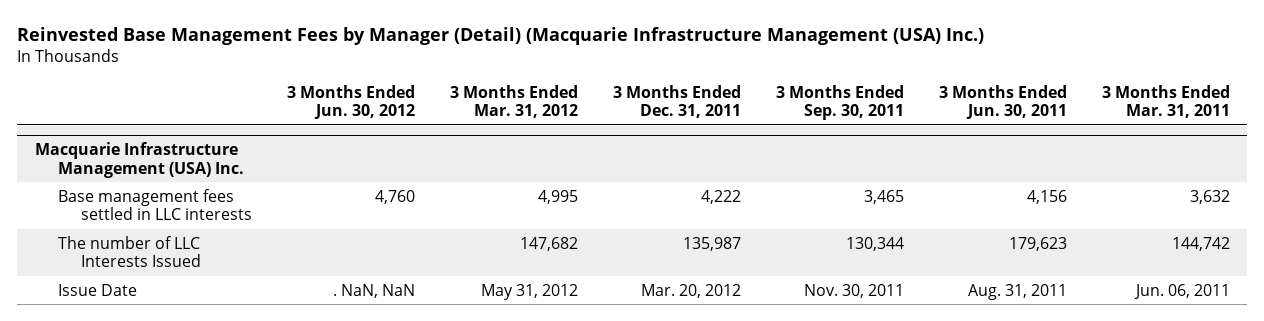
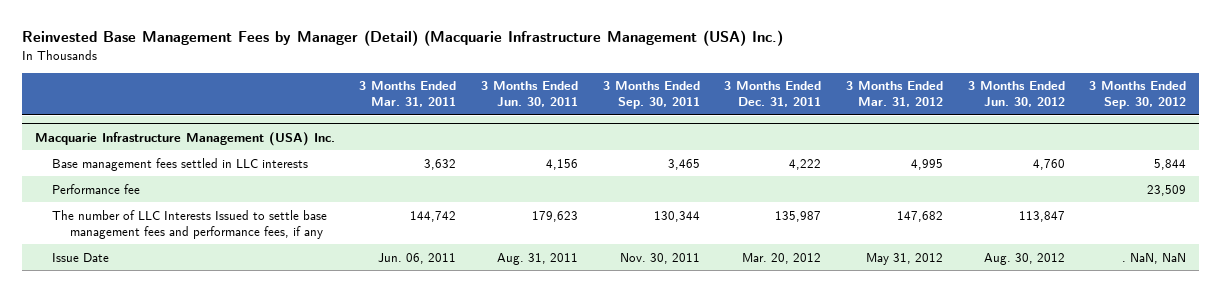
- | 3 Months Ended Jun. 30, 2012 | 3 Months Ended Mar. 31, 2012 | 3 Months Ended Dec. 31, 2011 | 3 Months Ended Sep. 30, 2011 | 3 Months Ended Jun. 30, 2011 | 3 Months Ended Mar. 31, 2011
+ | 3 Months Ended Mar. 31, 2011 | 3 Months Ended Jun. 30, 2011 | 3 Months Ended Sep. 30, 2011 | 3 Months Ended Dec. 31, 2011 | 3 Months Ended Mar. 31, 2012 | 3 Months Ended Jun. 30, 2012 | 3 Months Ended Sep. 30, 2012
@ Macquarie Infrastructure Management (USA) Inc.
- The number of LLC Interests Issued | | 147,682 | 135,987 | 130,344 | 179,623 | 144,742
- Issue Date | . NaN, NaN | May 31, 2012 | Mar. 20, 2012 | Nov. 30, 2011 | Aug. 31, 2011 | Jun. 06, 2011
+ Performance fee | | | | | | | 23,509
+ The number of LLC Interests Issued to settle base management fees and performance fees, if any | 144,742 | 179,623 | 130,344 | 135,987 | 147,682 | 113,847 |
+ Issue Date | Jun. 06, 2011 | Aug. 31, 2011 | Nov. 30, 2011 | Mar. 20, 2012 | May 31, 2012 | Aug. 30, 2012 | . NaN, NaN

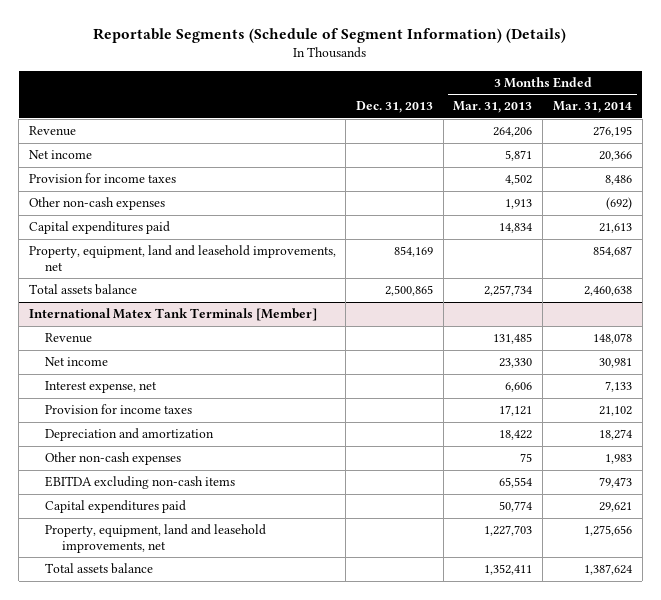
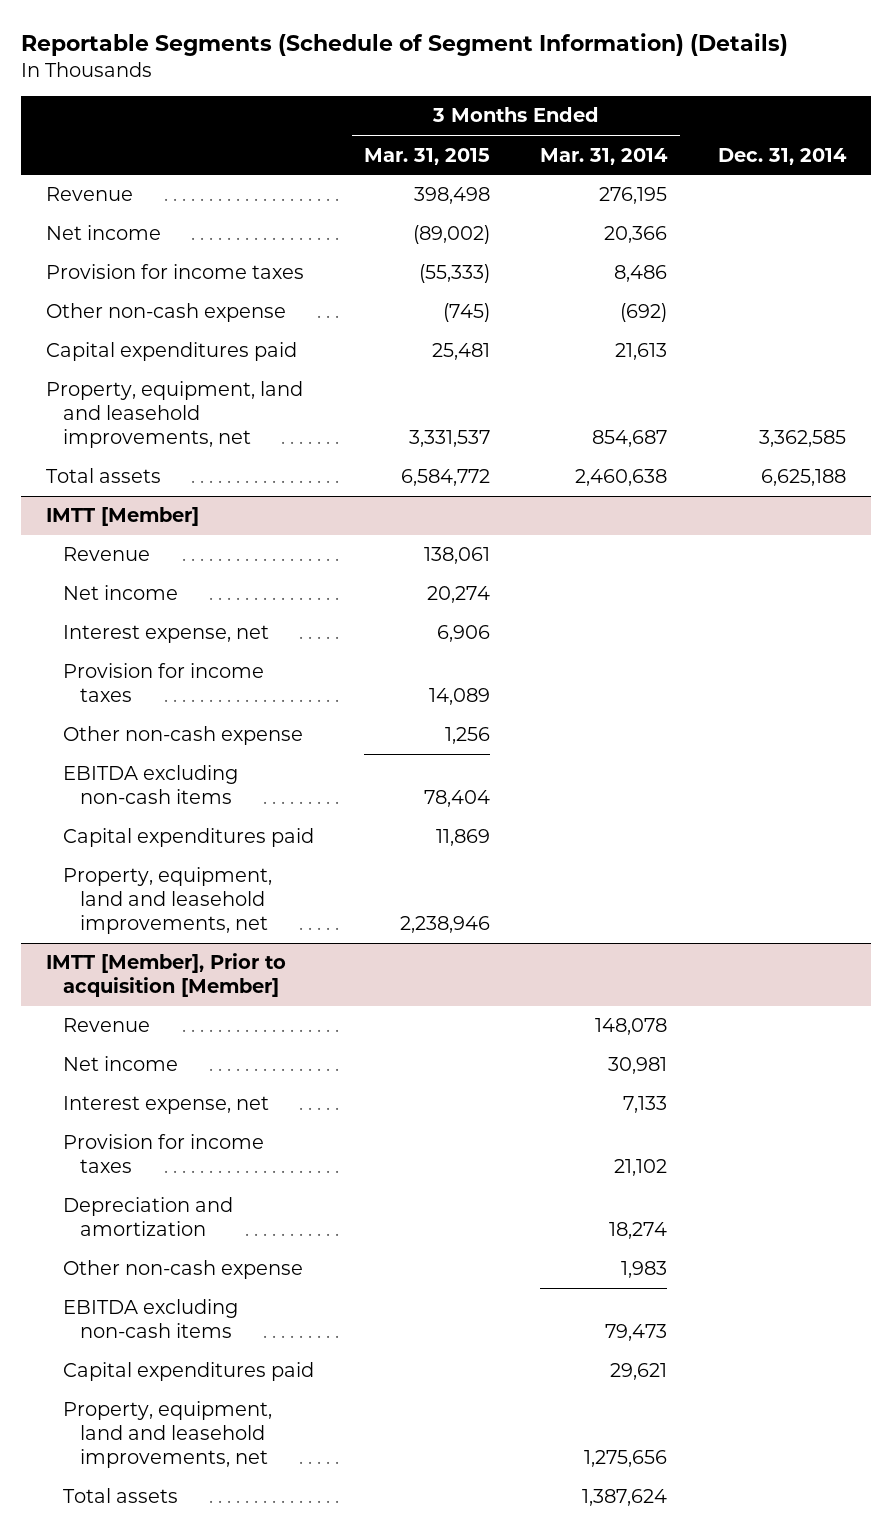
- | Dec. 31, 2013 | 3 Months Ended Mar. 31, 2013 | 3 Months Ended Mar. 31, 2014
+ | 3 Months Ended Mar. 31, 2015 | 3 Months Ended Mar. 31, 2014 | Dec. 31, 2014
- Other non-cash expenses | | 1,913 | (692)
+ Other non-cash expense | (745) | (692) |
- Total assets balance | 2,500,865 | 2,257,734 | 2,460,638
- International Matex Tank Terminals [Member]
+ Total assets | 6,584,772 | 2,460,638 | 6,625,188
+ IMTT [Member]
+ Revenue | 138,061 | |
+ Net income | 20,274 | |
+ Interest expense, net | 6,906 | |
+ Provision for income taxes | 14,089 | |
+ Other non-cash expense | 1,256 | |
+ EBITDA excluding non-cash items | 78,404 | |
+ Capital expenditures paid | 11,869 | |
+ Property, equipment, land and leasehold improvements, net | 2,238,946 | |
+ IMTT [Member], Prior to acquisition [Member]
- Other non-cash expenses | | 75 | 1,983
+ Other non-cash expense | | 1,983 |
- Total assets balance | | 1,352,411 | 1,387,624
+ Total assets | | 1,387,624 |

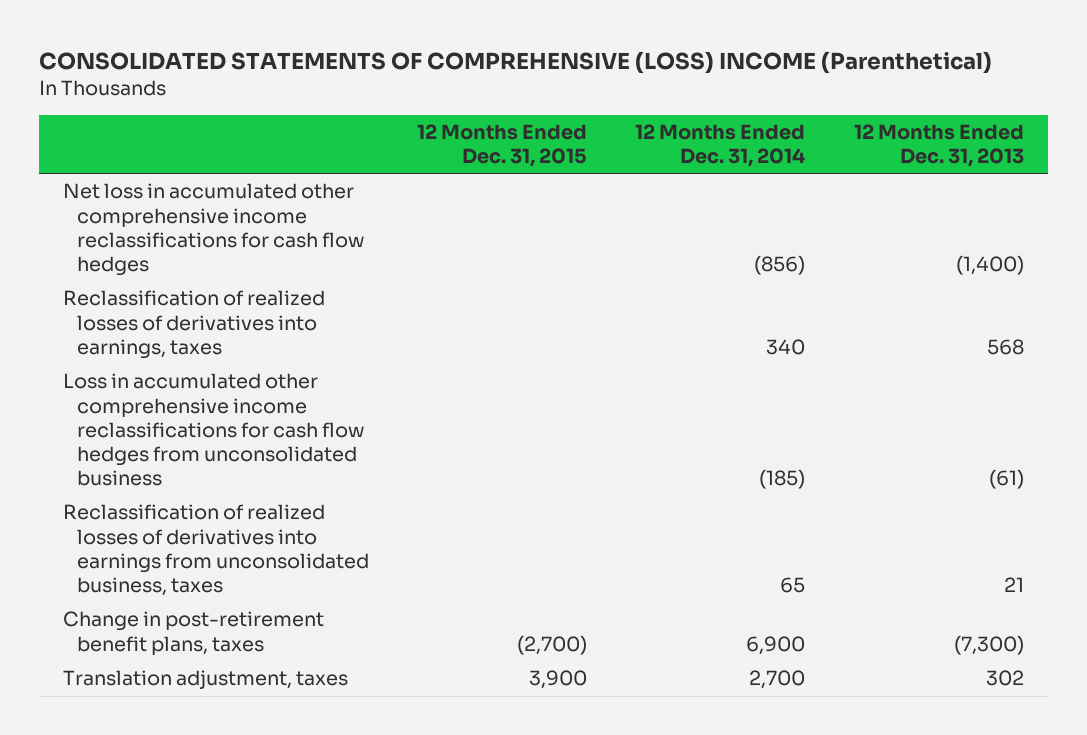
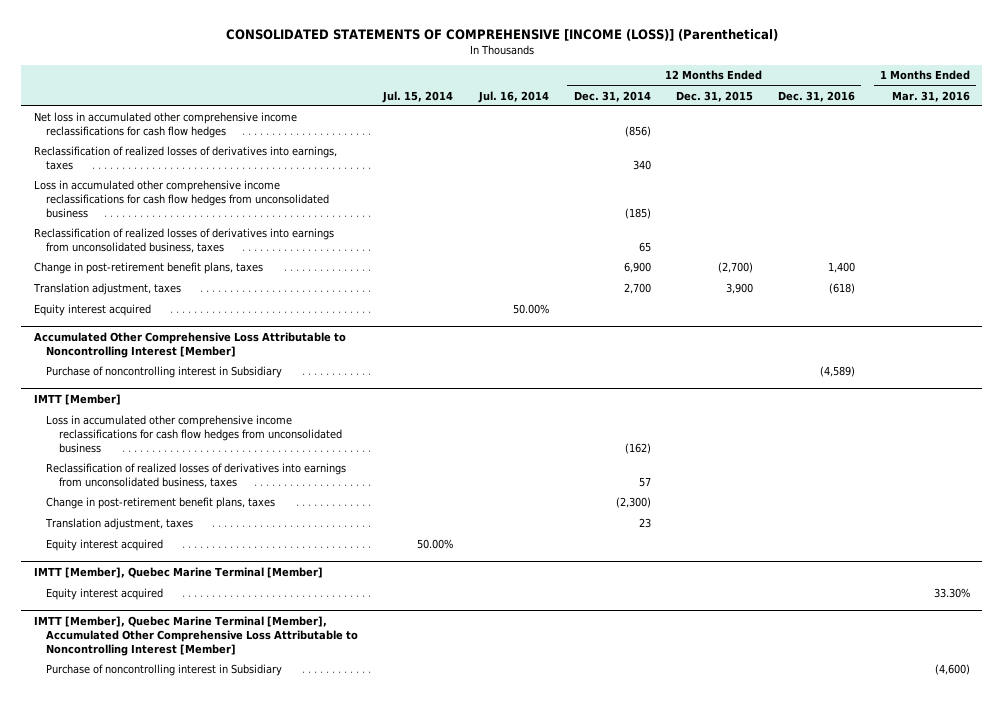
- CONSOLIDATED STATEMENTS OF COMPREHENSIVE (LOSS) INCOME (Parenthetical)
+ CONSOLIDATED STATEMENTS OF COMPREHENSIVE [INCOME (LOSS)] (Parenthetical)
- | 12 Months Ended Dec. 31, 2015 | 12 Months Ended Dec. 31, 2014 | 12 Months Ended Dec. 31, 2013
+ | Jul. 15, 2014 | Jul. 16, 2014 | 12 Months Ended Dec. 31, 2014 | 12 Months Ended Dec. 31, 2015 | 12 Months Ended Dec. 31, 2016 | 1 Months Ended Mar. 31, 2016
+ Equity interest acquired | | 50.00% | | | |
+ Accumulated Other Comprehensive Loss Attributable to Noncontrolling Interest [Member]
+ Purchase of noncontrolling interest in Subsidiary | | | | | (4,589) |
+ IMTT [Member]
+ Loss in accumulated other comprehensive income reclassifications for cash flow hedges from unconsolidated business | | | (162) | | |
+ Reclassification of realized losses of derivatives into earnings from unconsolidated business, taxes | | | 57 | | |
+ Change in post-retirement benefit plans, taxes | | | (2,300) | | |
+ Translation adjustment, taxes | | | 23 | | |
+ Equity interest acquired | 50.00% | | | | |
+ IMTT [Member], Quebec Marine Terminal [Member]
+ Equity interest acquired | | | | | | 33.30%
+ IMTT [Member], Quebec Marine Terminal [Member], Accumulated Other Comprehensive Loss Attributable to Noncontrolling Interest [Member]
+ Purchase of noncontrolling interest in Subsidiary | | | | | | (4,600)

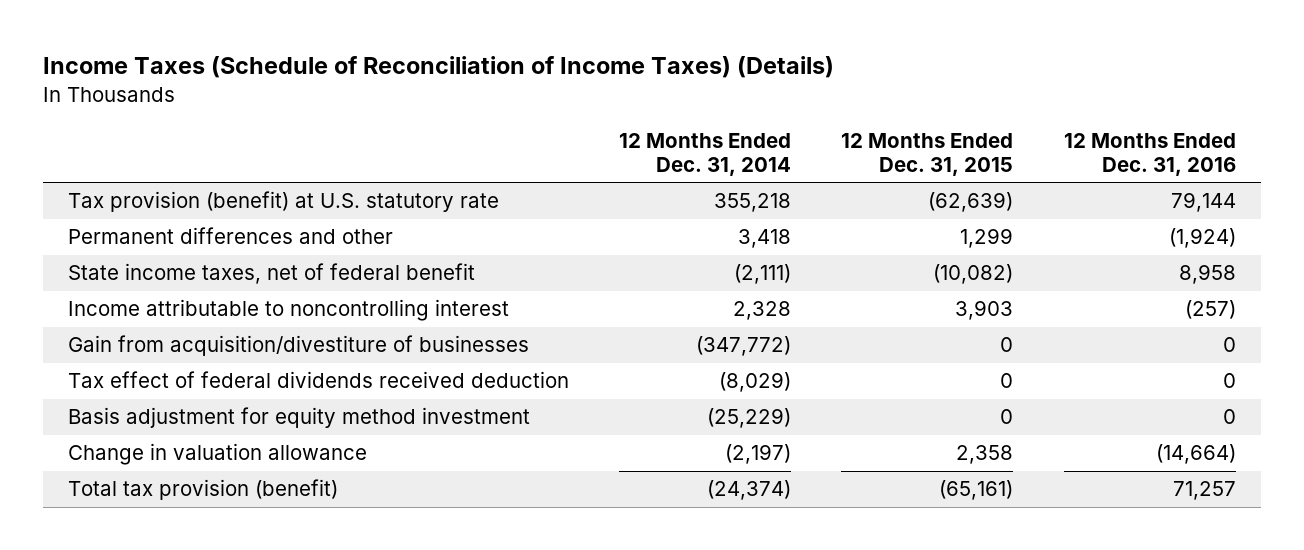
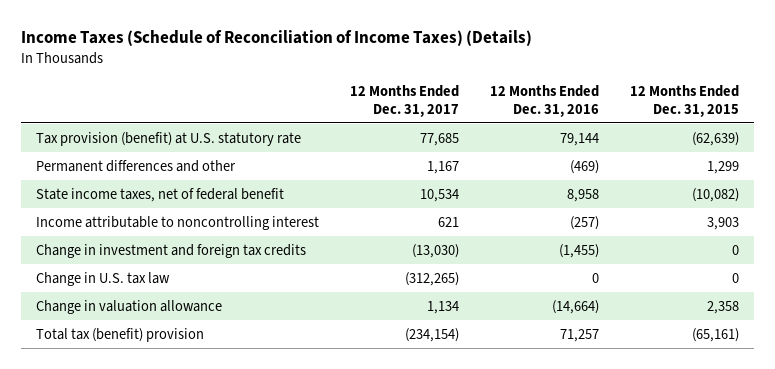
- | 12 Months Ended Dec. 31, 2014 | 12 Months Ended Dec. 31, 2015 | 12 Months Ended Dec. 31, 2016
+ | 12 Months Ended Dec. 31, 2017 | 12 Months Ended Dec. 31, 2016 | 12 Months Ended Dec. 31, 2015
- Permanent differences and other | 3,418 | 1,299 | (1,924)
+ Permanent differences and other | 1,167 | (469) | 1,299
- Gain from acquisition/divestiture of businesses | (347,772) | 0 | 0
- Tax effect of federal dividends received deduction | (8,029) | 0 | 0
- Basis adjustment for equity method investment | (25,229) | 0 | 0
+ Change in investment and foreign tax credits | (13,030) | (1,455) | 0
+ Change in U.S. tax law | (312,265) | 0 | 0
- Total tax provision (benefit) | (24,374) | (65,161) | 71,257
+ Total tax (benefit) provision | (234,154) | 71,257 | (65,161)

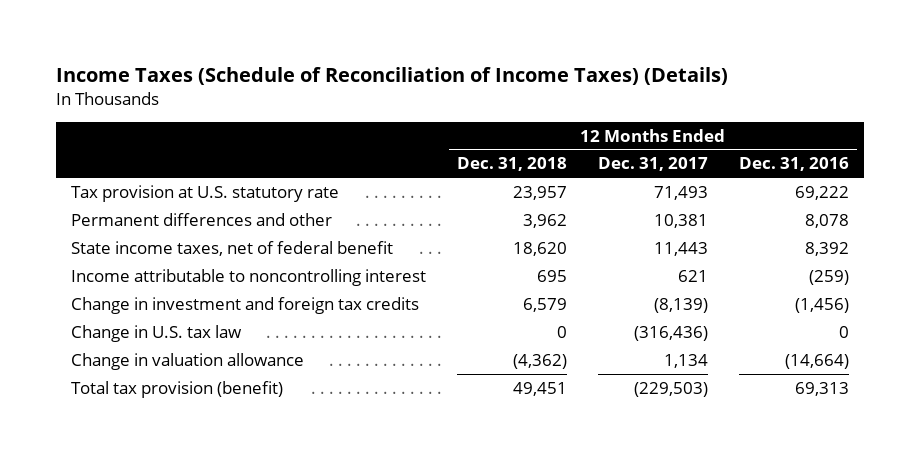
- | 12 Months Ended Dec. 31, 2017 | 12 Months Ended Dec. 31, 2016 | 12 Months Ended Dec. 31, 2015
+ | 12 Months Ended Dec. 31, 2018 | 12 Months Ended Dec. 31, 2017 | 12 Months Ended Dec. 31, 2016
- Tax provision (benefit) at U.S. statutory rate | 77,685 | 79,144 | (62,639)
- Permanent differences and other | 1,167 | (469) | 1,299
- State income taxes, net of federal benefit | 10,534 | 8,958 | (10,082)
- Income attributable to noncontrolling interest | 621 | (257) | 3,903
- Change in investment and foreign tax credits | (13,030) | (1,455) | 0
- Change in U.S. tax law | (312,265) | 0 | 0
+ Tax provision at U.S. statutory rate | 23,957 | 71,493 | 69,222
+ Permanent differences and other | 3,962 | 10,381 | 8,078
+ State income taxes, net of federal benefit | 18,620 | 11,443 | 8,392
+ Income attributable to noncontrolling interest | 695 | 621 | (259)
+ Change in investment and foreign tax credits | 6,579 | (8,139) | (1,456)
+ Change in U.S. tax law | 0 | (316,436) | 0
- Total tax (benefit) provision | (234,154) | 71,257 | (65,161)
+ Total tax provision (benefit) | 49,451 | (229,503) | 69,313

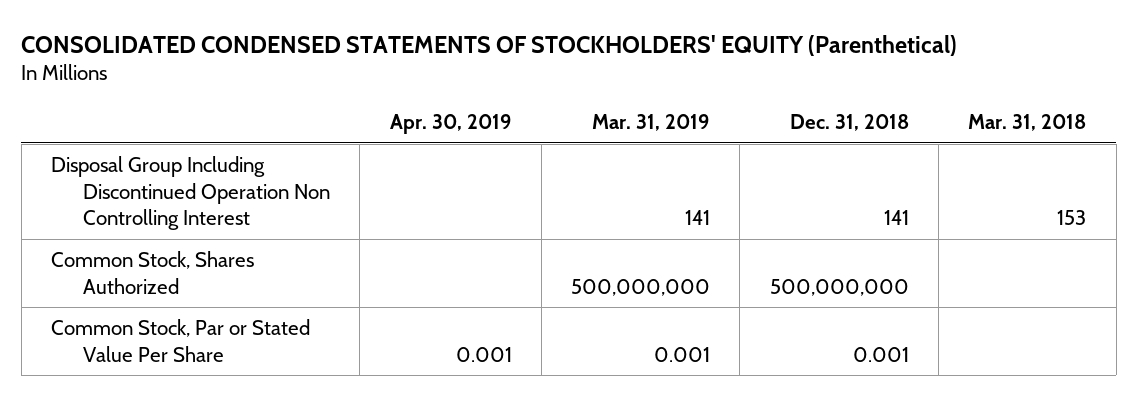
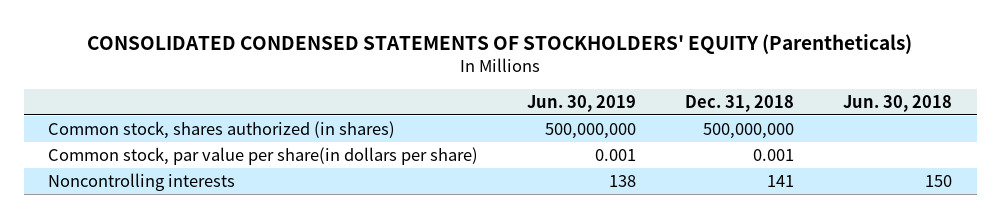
- CONSOLIDATED CONDENSED STATEMENTS OF STOCKHOLDERS' EQUITY (Parenthetical)
+ CONSOLIDATED CONDENSED STATEMENTS OF STOCKHOLDERS' EQUITY (Parentheticals)
- | Apr. 30, 2019 | Mar. 31, 2019 | Dec. 31, 2018 | Mar. 31, 2018
+ | Jun. 30, 2019 | Dec. 31, 2018 | Jun. 30, 2018
- Disposal Group Including Discontinued Operation Non Controlling Interest | | 141 | 141 | 153
- Common Stock, Shares Authorized | | 500,000,000 | 500,000,000 |
- Common Stock, Par or Stated Value Per Share | 0.001 | 0.001 | 0.001 |
+ Common stock, shares authorized (in shares) | 500,000,000 | 500,000,000 |
+ Common stock, par value per share(in dollars per share) | 0.001 | 0.001 |
+ Noncontrolling interests | 138 | 141 | 150

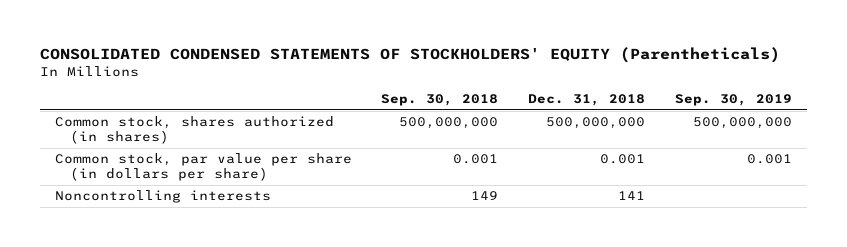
- | Jun. 30, 2019 | Dec. 31, 2018 | Jun. 30, 2018
+ | Sep. 30, 2018 | Dec. 31, 2018 | Sep. 30, 2019
- Common stock, par value per share(in dollars per share) | 0.001 | 0.001 |
+ Common stock, par value per share (in dollars per share) | 0.001 | 0.001 | 0.001

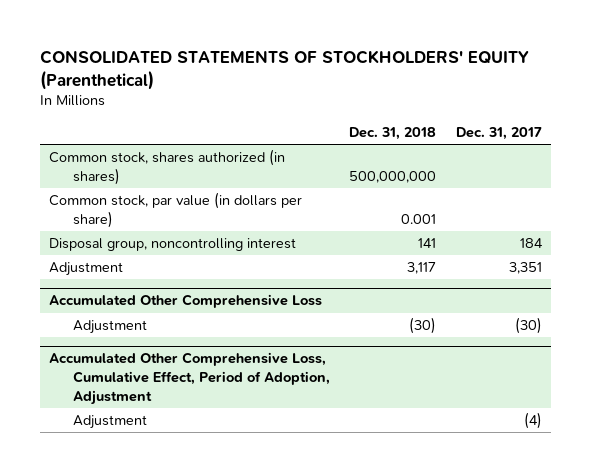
- CONSOLIDATED CONDENSED STATEMENTS OF STOCKHOLDERS' EQUITY (Parentheticals)
+ CONSOLIDATED STATEMENTS OF STOCKHOLDERS' EQUITY (Parenthetical)
- | Sep. 30, 2018 | Dec. 31, 2018 | Sep. 30, 2019
+ | Dec. 31, 2018 | Dec. 31, 2017
- Common stock, par value per share (in dollars per share) | 0.001 | 0.001 | 0.001
- Noncontrolling interests | 149 | 141 |
+ Common stock, par value (in dollars per share) | 0.001 |
+ Disposal group, noncontrolling interest | 141 | 184
+ Adjustment | 3,117 | 3,351
+ Accumulated Other Comprehensive Loss
+ Adjustment | (30) | (30)
+ Accumulated Other Comprehensive Loss, Cumulative Effect, Period of Adoption, Adjustment
+ Adjustment | | (4)

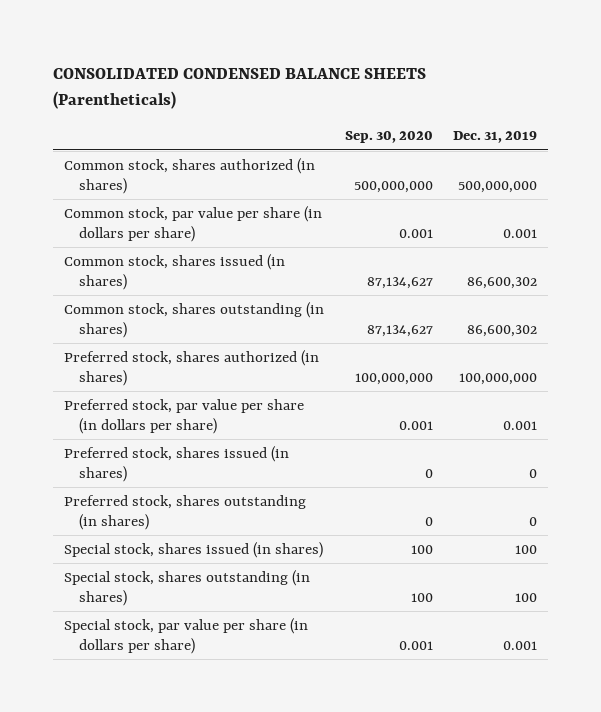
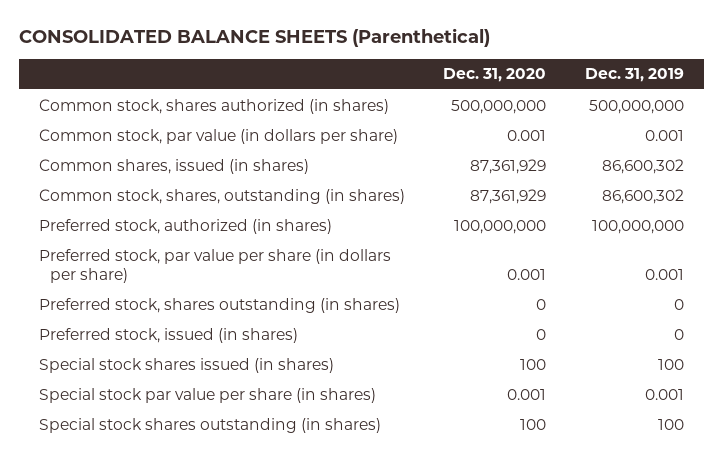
- CONSOLIDATED CONDENSED BALANCE SHEETS (Parentheticals)
+ CONSOLIDATED BALANCE SHEETS (Parenthetical)
- | Sep. 30, 2020 | Dec. 31, 2019
+ | Dec. 31, 2020 | Dec. 31, 2019
- Common stock, par value per share (in dollars per share) | 0.001 | 0.001
- Common stock, shares issued (in shares) | 87,134,627 | 86,600,302
- Common stock, shares outstanding (in shares) | 87,134,627 | 86,600,302
- Preferred stock, shares authorized (in shares) | 100,000,000 | 100,000,000
+ Common stock, par value (in dollars per share) | 0.001 | 0.001
+ Common shares, issued (in shares) | 87,361,929 | 86,600,302
+ Common stock, shares, outstanding (in shares) | 87,361,929 | 86,600,302
+ Preferred stock, authorized (in shares) | 100,000,000 | 100,000,000
- Preferred stock, shares issued (in shares) | 0 | 0
- Special stock, shares issued (in shares) | 100 | 100
- Special stock, shares outstanding (in shares) | 100 | 100
- Special stock, par value per share (in dollars per share) | 0.001 | 0.001
+ Preferred stock, issued (in shares) | 0 | 0
+ Special stock shares issued (in shares) | 100 | 100
+ Special stock par value per share (in shares) | 0.001 | 0.001
+ Special stock shares outstanding (in shares) | 100 | 100

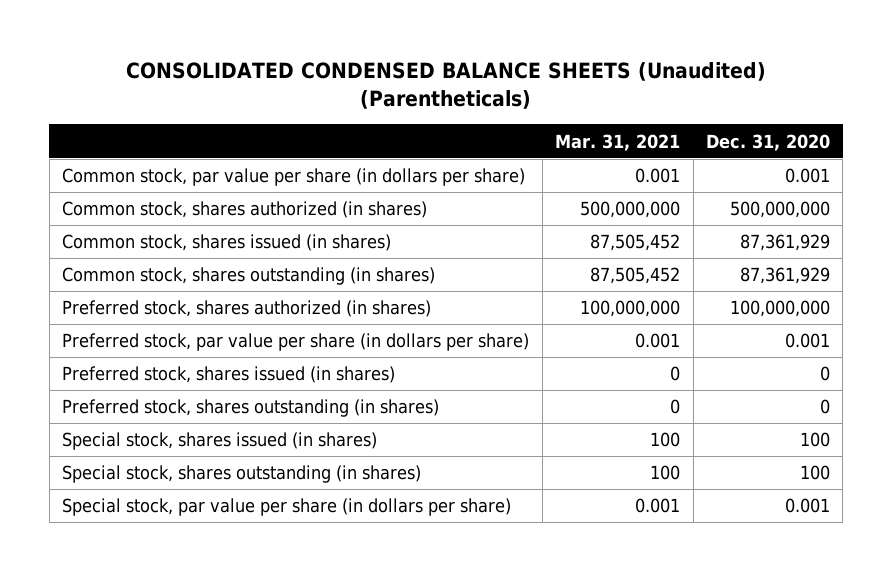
- CONSOLIDATED BALANCE SHEETS (Parenthetical)
+ CONSOLIDATED CONDENSED BALANCE SHEETS (Unaudited) (Parentheticals)
- | Dec. 31, 2020 | Dec. 31, 2019
+ | Mar. 31, 2021 | Dec. 31, 2020
+ Common stock, par value per share (in dollars per share) | 0.001 | 0.001
- Common stock, par value (in dollars per share) | 0.001 | 0.001
- Common shares, issued (in shares) | 87,361,929 | 86,600,302
- Common stock, shares, outstanding (in shares) | 87,361,929 | 86,600,302
- Preferred stock, authorized (in shares) | 100,000,000 | 100,000,000
+ Common stock, shares issued (in shares) | 87,505,452 | 87,361,929
+ Common stock, shares outstanding (in shares) | 87,505,452 | 87,361,929
+ Preferred stock, shares authorized (in shares) | 100,000,000 | 100,000,000
+ Preferred stock, shares issued (in shares) | 0 | 0
- Preferred stock, issued (in shares) | 0 | 0
- Special stock shares issued (in shares) | 100 | 100
- Special stock par value per share (in shares) | 0.001 | 0.001
- Special stock shares outstanding (in shares) | 100 | 100
+ Special stock, shares issued (in shares) | 100 | 100
+ Special stock, shares outstanding (in shares) | 100 | 100
+ Special stock, par value per share (in dollars per share) | 0.001 | 0.001

